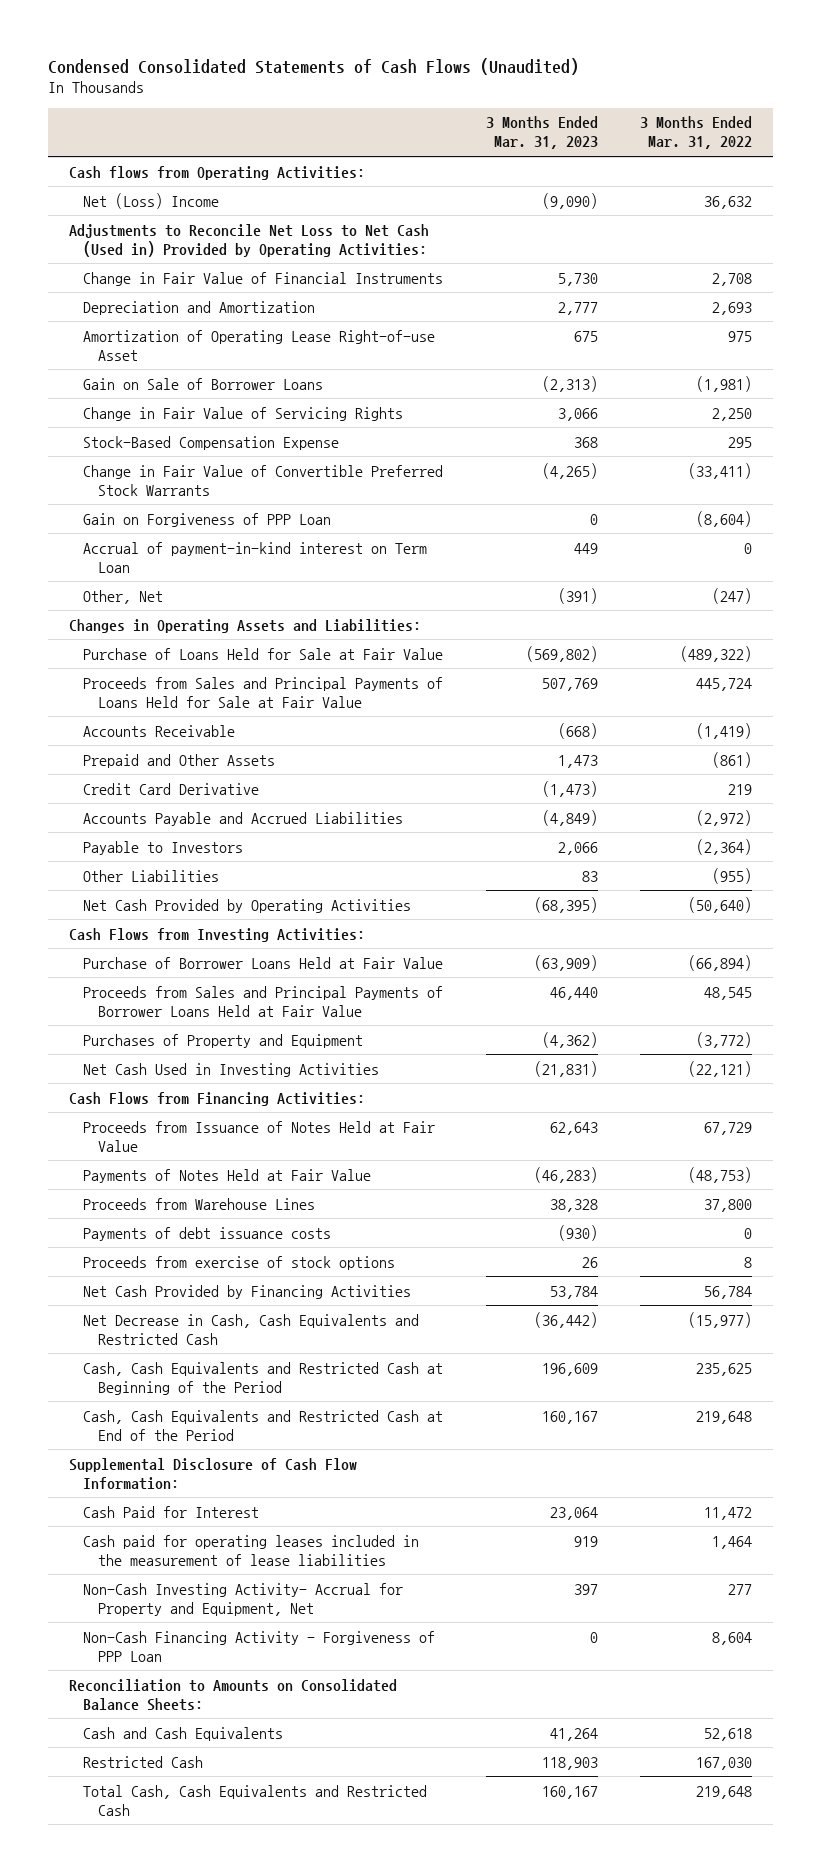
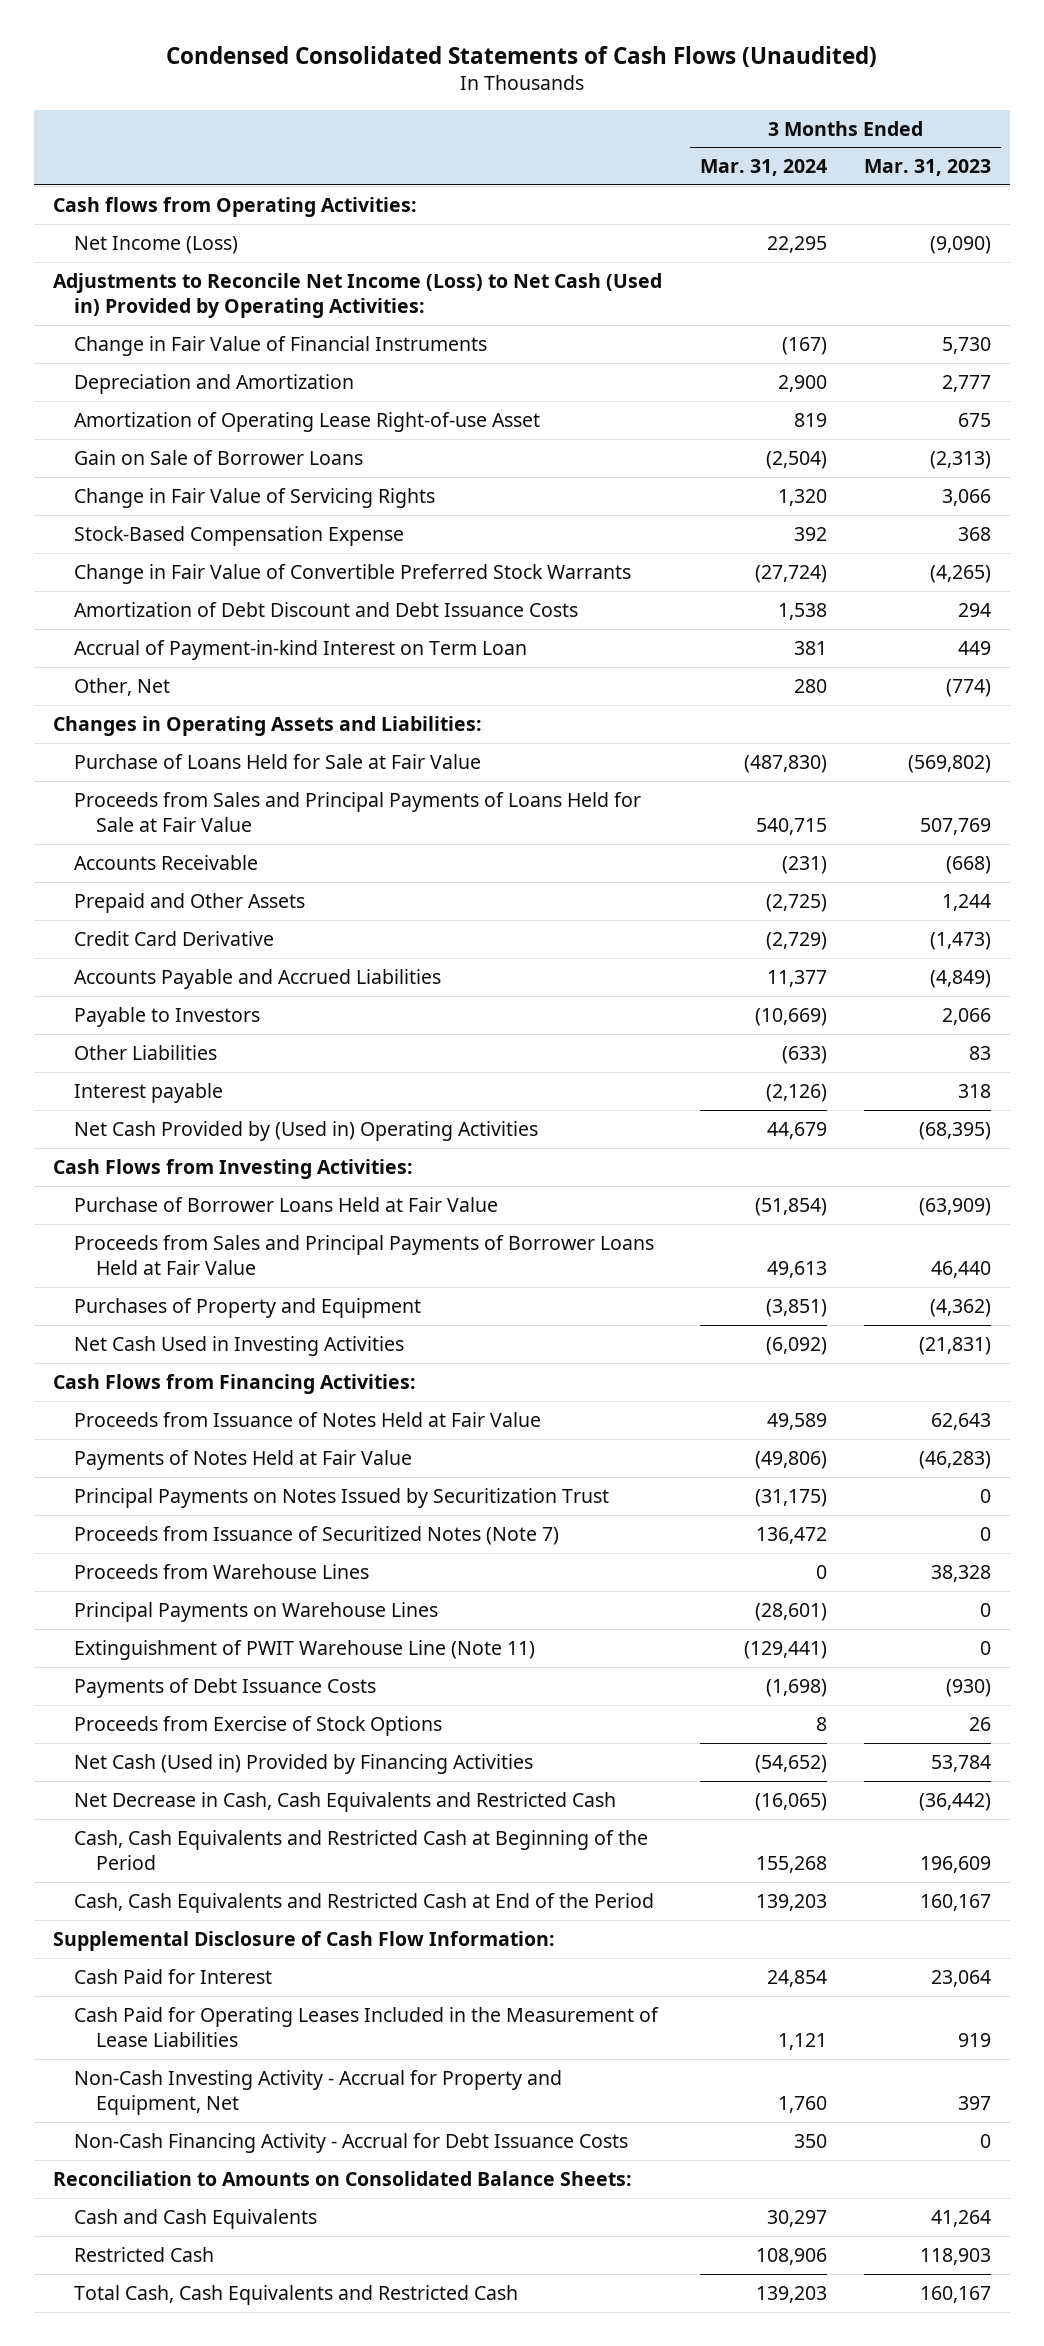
- | 3 Months Ended Mar. 31, 2023 | 3 Months Ended Mar. 31, 2022
+ | 3 Months Ended Mar. 31, 2024 | 3 Months Ended Mar. 31, 2023
- Net (Loss) Income | (9,090) | 36,632
- Adjustments to Reconcile Net Loss to Net Cash (Used in) Provided by Operating Activities:
+ Net Income (Loss) | 22,295 | (9,090)
+ Adjustments to Reconcile Net Income (Loss) to Net Cash (Used in) Provided by Operating Activities:
- Gain on Forgiveness of PPP Loan | 0 | (8,604)
- Accrual of payment-in-kind interest on Term Loan | 449 | 0
- Other, Net | (391) | (247)
+ Amortization of Debt Discount and Debt Issuance Costs | 1,538 | 294
+ Accrual of Payment-in-kind Interest on Term Loan | 381 | 449
+ Other, Net | 280 | (774)
- Prepaid and Other Assets | 1,473 | (861)
+ Prepaid and Other Assets | (2,725) | 1,244
- Net Cash Provided by Operating Activities | (68,395) | (50,640)
+ Interest payable | (2,126) | 318
+ Net Cash Provided by (Used in) Operating Activities | 44,679 | (68,395)
+ Principal Payments on Notes Issued by Securitization Trust | (31,175) | 0
+ Proceeds from Issuance of Securitized Notes (Note 7) | 136,472 | 0
- Payments of debt issuance costs | (930) | 0
- Proceeds from exercise of stock options | 26 | 8
- Net Cash Provided by Financing Activities | 53,784 | 56,784
+ Principal Payments on Warehouse Lines | (28,601) | 0
+ Extinguishment of PWIT Warehouse Line (Note 11) | (129,441) | 0
+ Payments of Debt Issuance Costs | (1,698) | (930)
+ Proceeds from Exercise of Stock Options | 8 | 26
+ Net Cash (Used in) Provided by Financing Activities | (54,652) | 53,784
- Cash paid for operating leases included in the measurement of lease liabilities | 919 | 1,464
- Non-Cash Investing Activity- Accrual for Property and Equipment, Net | 397 | 277
- Non-Cash Financing Activity - Forgiveness of PPP Loan | 0 | 8,604
+ Cash Paid for Operating Leases Included in the Measurement of Lease Liabilities | 1,121 | 919
+ Non-Cash Investing Activity - Accrual for Property and Equipment, Net | 1,760 | 397
+ Non-Cash Financing Activity - Accrual for Debt Issuance Costs | 350 | 0

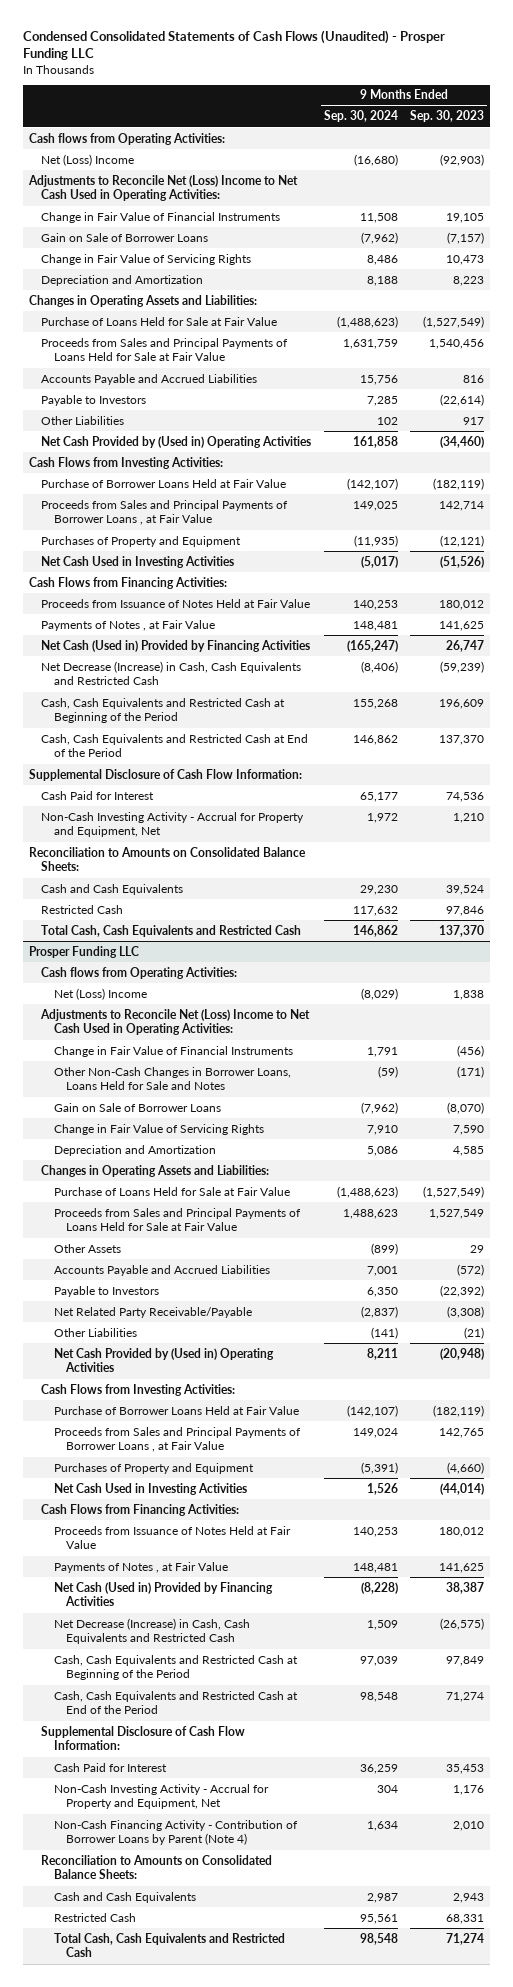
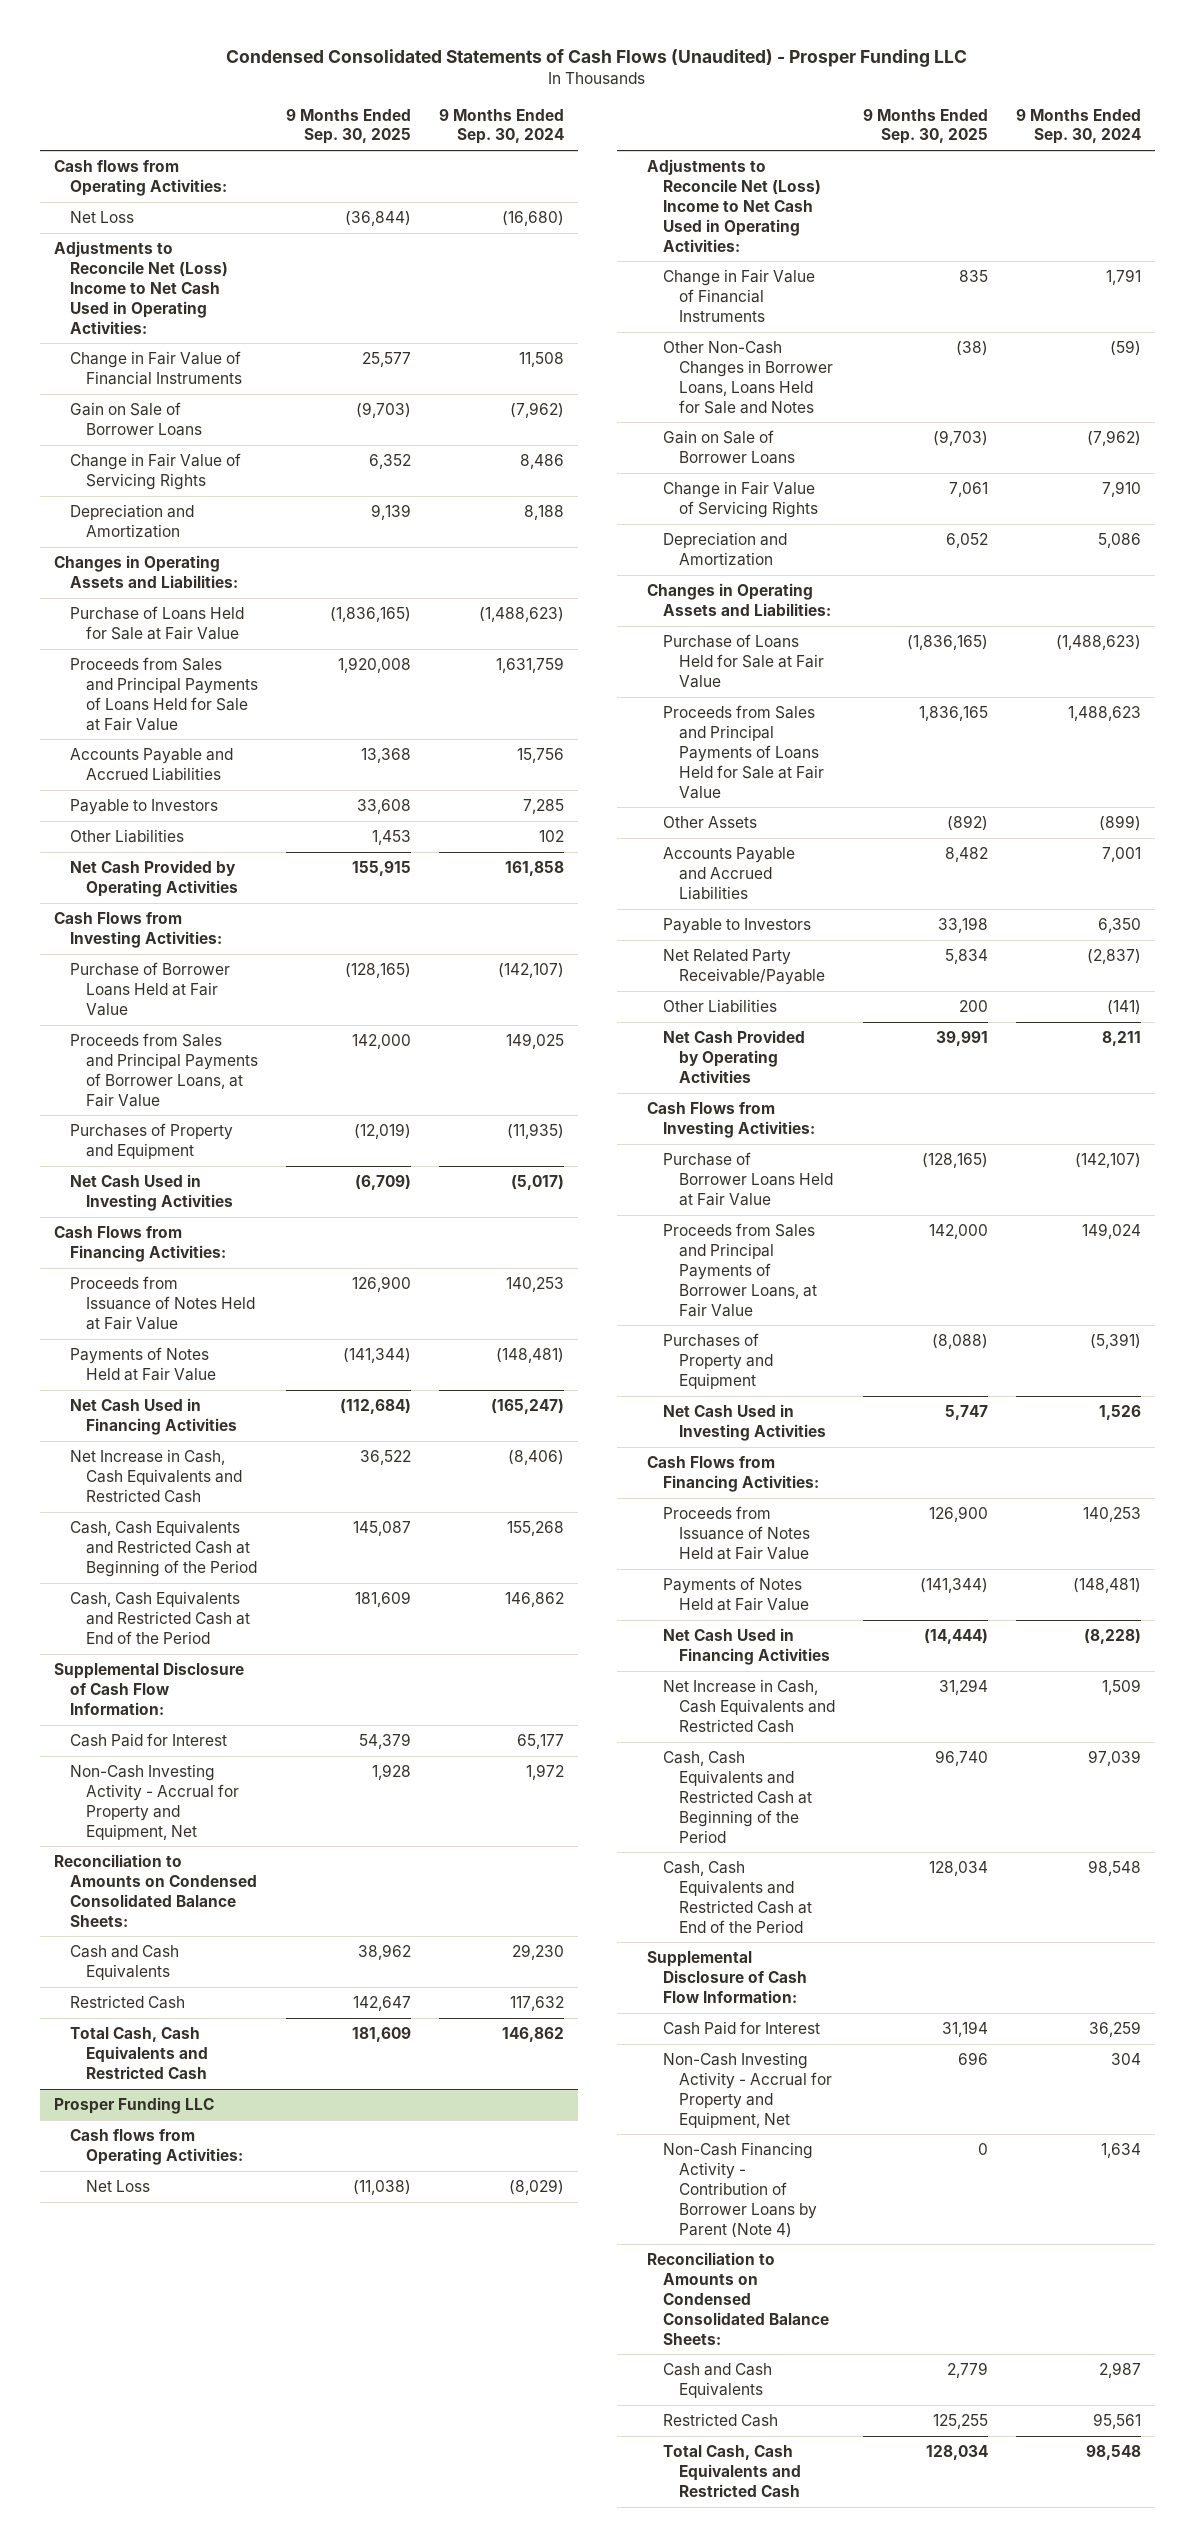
- | 9 Months Ended Sep. 30, 2024 | 9 Months Ended Sep. 30, 2023
+ | 9 Months Ended Sep. 30, 2025 | 9 Months Ended Sep. 30, 2024
- Net (Loss) Income | (16,680) | (92,903)
+ Net Loss | (36,844) | (16,680)
- Net Cash Provided by (Used in) Operating Activities | 161,858 | (34,460)
+ Net Cash Provided by Operating Activities | 155,915 | 161,858
- Proceeds from Sales and Principal Payments of Borrower Loans , at Fair Value | 149,025 | 142,714
+ Proceeds from Sales and Principal Payments of Borrower Loans, at Fair Value | 142,000 | 149,025
- Payments of Notes , at Fair Value | 148,481 | 141,625
- Net Cash (Used in) Provided by Financing Activities | (165,247) | 26,747
- Net Decrease (Increase) in Cash, Cash Equivalents and Restricted Cash | (8,406) | (59,239)
+ Payments of Notes Held at Fair Value | (141,344) | (148,481)
+ Net Cash Used in Financing Activities | (112,684) | (165,247)
+ Net Increase in Cash, Cash Equivalents and Restricted Cash | 36,522 | (8,406)
- Reconciliation to Amounts on Consolidated Balance Sheets:
+ Reconciliation to Amounts on Condensed Consolidated Balance Sheets:
@ Prosper Funding LLC
- Net (Loss) Income | (8,029) | 1,838
+ Net Loss | (11,038) | (8,029)
- Net Cash Provided by (Used in) Operating Activities | 8,211 | (20,948)
+ Net Cash Provided by Operating Activities | 39,991 | 8,211
- Proceeds from Sales and Principal Payments of Borrower Loans , at Fair Value | 149,024 | 142,765
+ Proceeds from Sales and Principal Payments of Borrower Loans, at Fair Value | 142,000 | 149,024
- Payments of Notes , at Fair Value | 148,481 | 141,625
- Net Cash (Used in) Provided by Financing Activities | (8,228) | 38,387
- Net Decrease (Increase) in Cash, Cash Equivalents and Restricted Cash | 1,509 | (26,575)
+ Payments of Notes Held at Fair Value | (141,344) | (148,481)
+ Net Cash Used in Financing Activities | (14,444) | (8,228)
+ Net Increase in Cash, Cash Equivalents and Restricted Cash | 31,294 | 1,509
- Reconciliation to Amounts on Consolidated Balance Sheets:
+ Reconciliation to Amounts on Condensed Consolidated Balance Sheets:

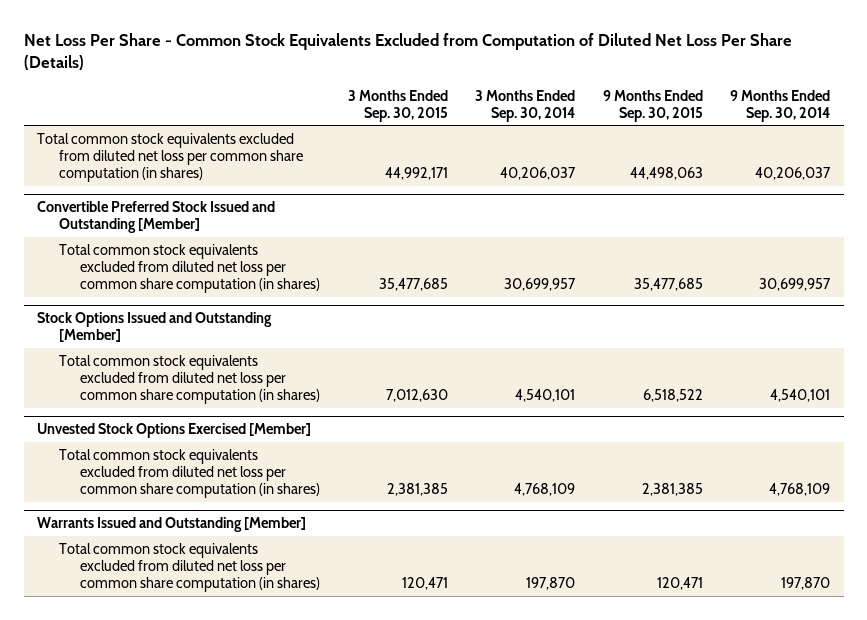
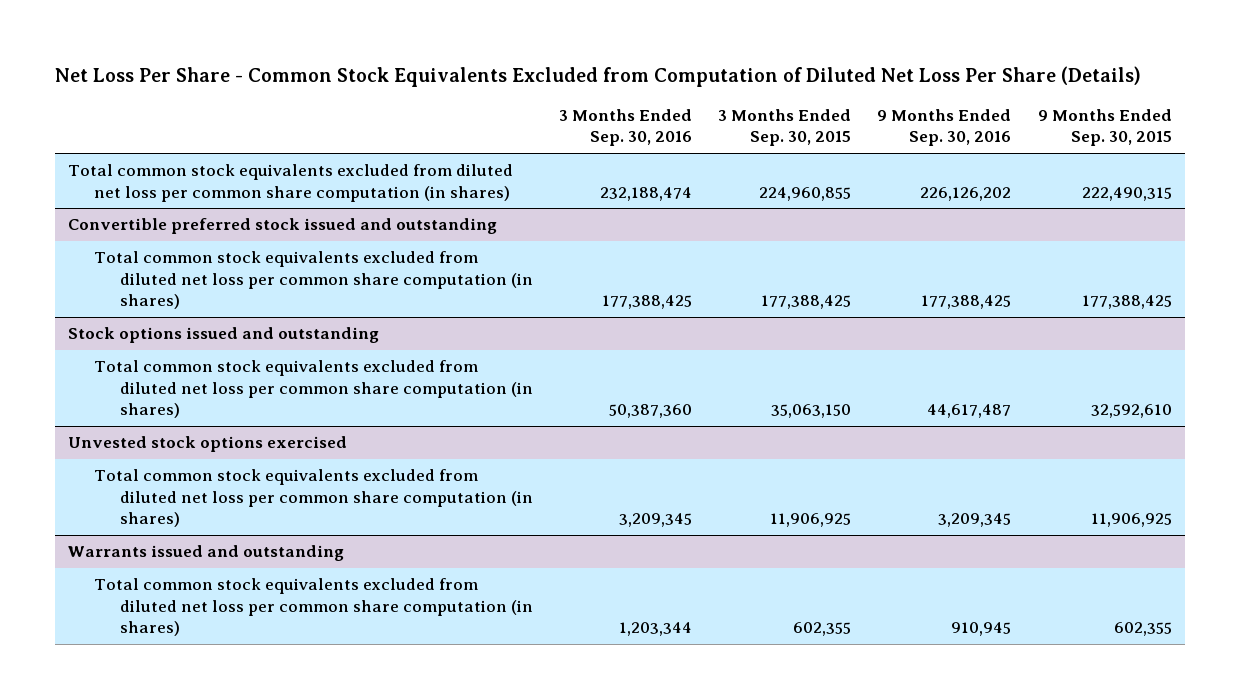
- | 3 Months Ended Sep. 30, 2015 | 3 Months Ended Sep. 30, 2014 | 9 Months Ended Sep. 30, 2015 | 9 Months Ended Sep. 30, 2014
+ | 3 Months Ended Sep. 30, 2016 | 3 Months Ended Sep. 30, 2015 | 9 Months Ended Sep. 30, 2016 | 9 Months Ended Sep. 30, 2015
- Total common stock equivalents excluded from diluted net loss per common share computation (in shares) | 44,992,171 | 40,206,037 | 44,498,063 | 40,206,037
- Convertible Preferred Stock Issued and Outstanding [Member]
- Total common stock equivalents excluded from diluted net loss per common share computation (in shares) | 35,477,685 | 30,699,957 | 35,477,685 | 30,699,957
- Stock Options Issued and Outstanding [Member]
- Total common stock equivalents excluded from diluted net loss per common share computation (in shares) | 7,012,630 | 4,540,101 | 6,518,522 | 4,540,101
- Unvested Stock Options Exercised [Member]
- Total common stock equivalents excluded from diluted net loss per common share computation (in shares) | 2,381,385 | 4,768,109 | 2,381,385 | 4,768,109
- Warrants Issued and Outstanding [Member]
- Total common stock equivalents excluded from diluted net loss per common share computation (in shares) | 120,471 | 197,870 | 120,471 | 197,870
+ Total common stock equivalents excluded from diluted net loss per common share computation (in shares) | 232,188,474 | 224,960,855 | 226,126,202 | 222,490,315
+ Convertible preferred stock issued and outstanding
+ Total common stock equivalents excluded from diluted net loss per common share computation (in shares) | 177,388,425 | 177,388,425 | 177,388,425 | 177,388,425
+ Stock options issued and outstanding
+ Total common stock equivalents excluded from diluted net loss per common share computation (in shares) | 50,387,360 | 35,063,150 | 44,617,487 | 32,592,610
+ Unvested stock options exercised
+ Total common stock equivalents excluded from diluted net loss per common share computation (in shares) | 3,209,345 | 11,906,925 | 3,209,345 | 11,906,925
+ Warrants issued and outstanding
+ Total common stock equivalents excluded from diluted net loss per common share computation (in shares) | 1,203,344 | 602,355 | 910,945 | 602,355

